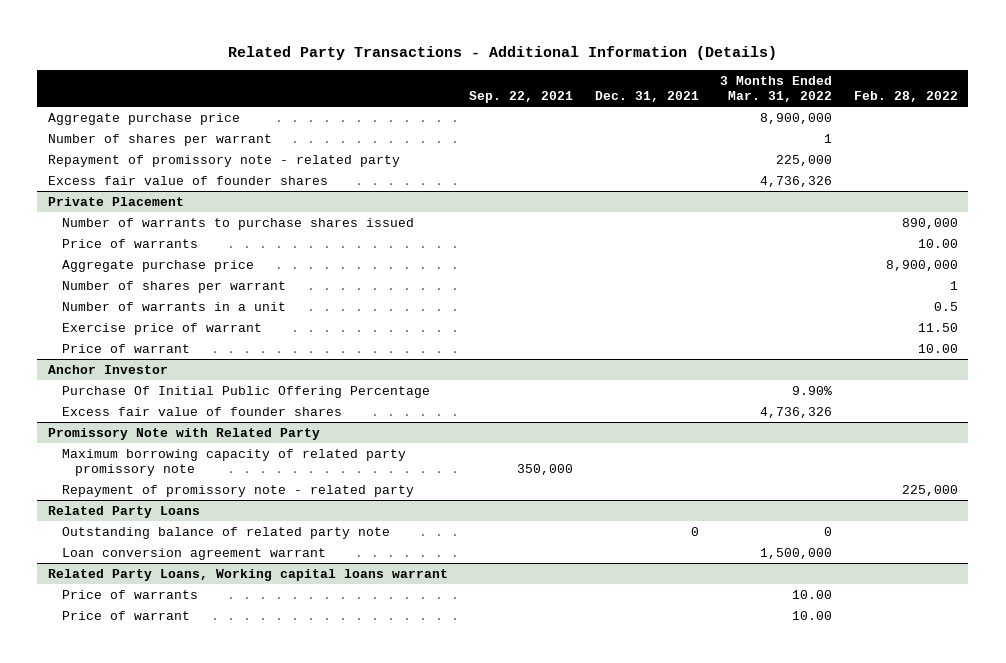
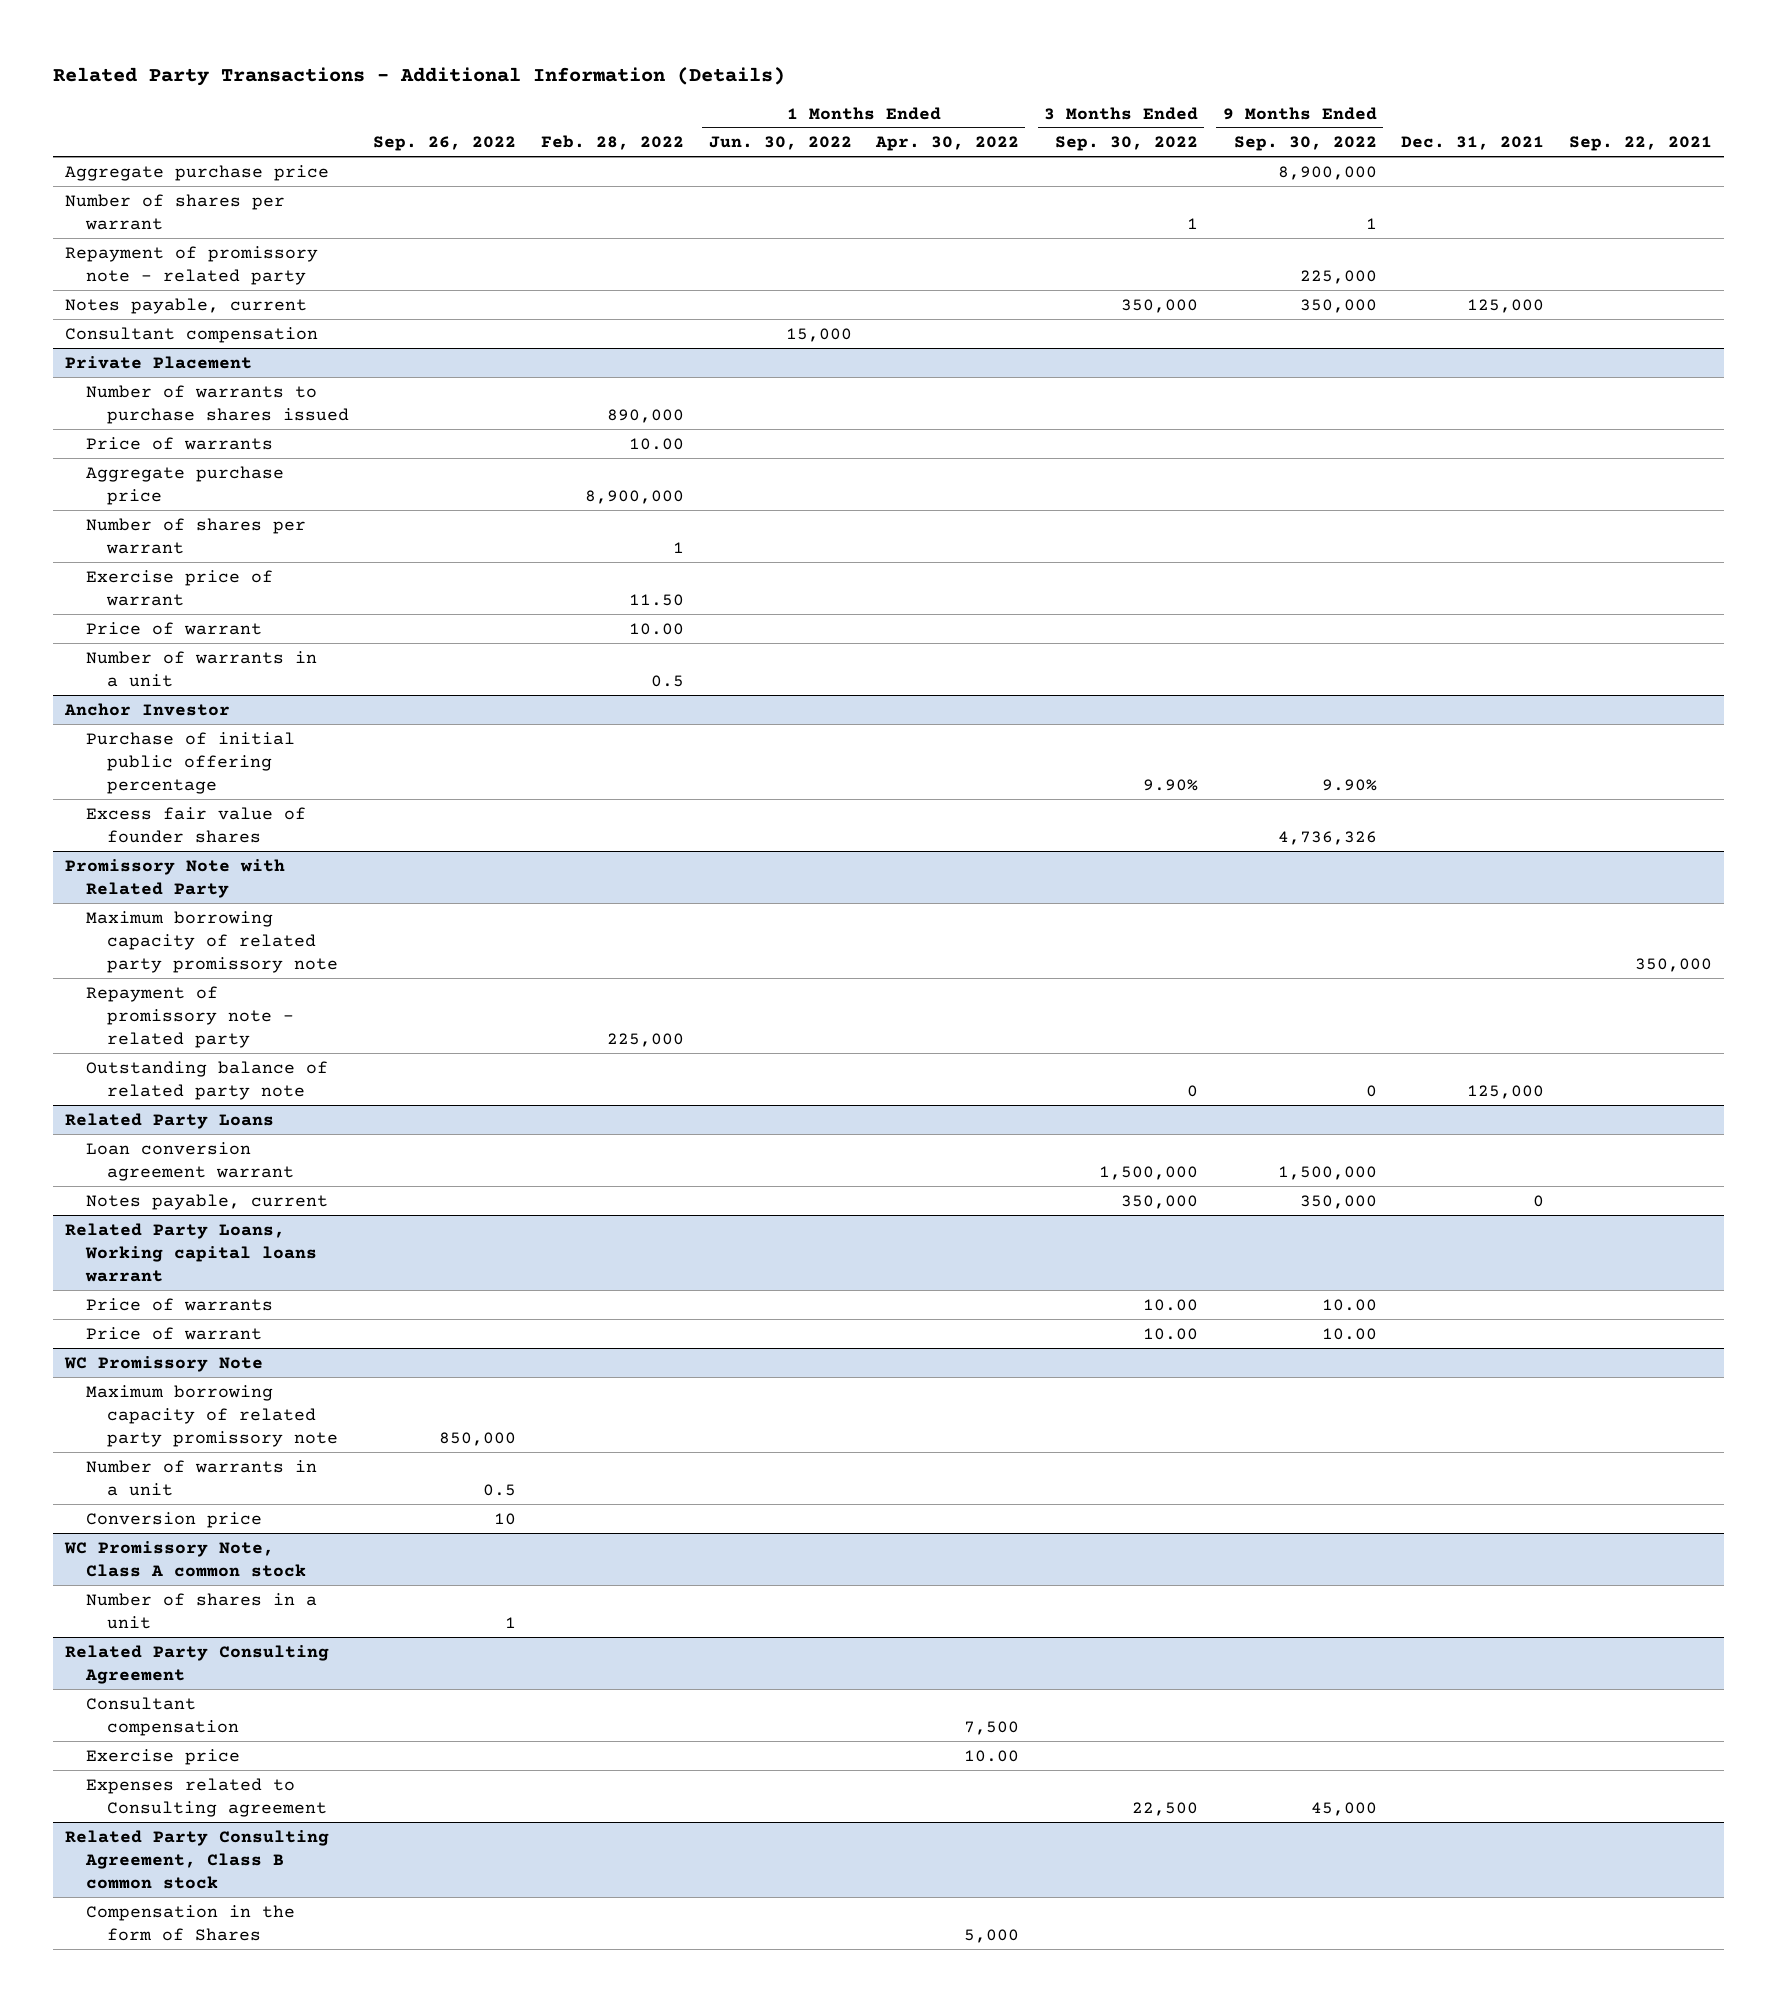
- | Sep. 22, 2021 | Dec. 31, 2021 | 3 Months Ended Mar. 31, 2022 | Feb. 28, 2022
+ | Sep. 26, 2022 | Feb. 28, 2022 | 1 Months Ended Jun. 30, 2022 | 1 Months Ended Apr. 30, 2022 | 3 Months Ended Sep. 30, 2022 | 9 Months Ended Sep. 30, 2022 | Dec. 31, 2021 | Sep. 22, 2021
- Excess fair value of founder shares | | | 4,736,326 |
+ Notes payable, current | | | | | 350,000 | 350,000 | 125,000 |
+ Consultant compensation | | | 15,000 | | | | |
@ Private Placement
moved down: Number of warrants in a unit | | 0.5 | | | | | |
@ Anchor Investor
- Purchase Of Initial Public Offering Percentage | | | 9.90% |
+ Purchase of initial public offering percentage | | | | | 9.90% | 9.90% | |
@ Promissory Note with Related Party
+ Outstanding balance of related party note | | | | | 0 | 0 | 125,000 |
@ Related Party Loans
- Outstanding balance of related party note | | 0 | 0 |
+ Notes payable, current | | | | | 350,000 | 350,000 | 0 |
+ WC Promissory Note
+ Maximum borrowing capacity of related party promissory note | 850,000 | | | | | | |
+ Number of warrants in a unit | 0.5 | | | | | | |
+ Conversion price | 10 | | | | | | |
+ WC Promissory Note, Class A common stock
+ Number of shares in a unit | 1 | | | | | | |
+ Related Party Consulting Agreement
+ Consultant compensation | | | | 7,500 | | | |
+ Exercise price | | | | 10.00 | | | |
+ Expenses related to Consulting agreement | | | | | 22,500 | 45,000 | |
+ Related Party Consulting Agreement, Class B common stock
+ Compensation in the form of Shares | | | | 5,000 | | | |

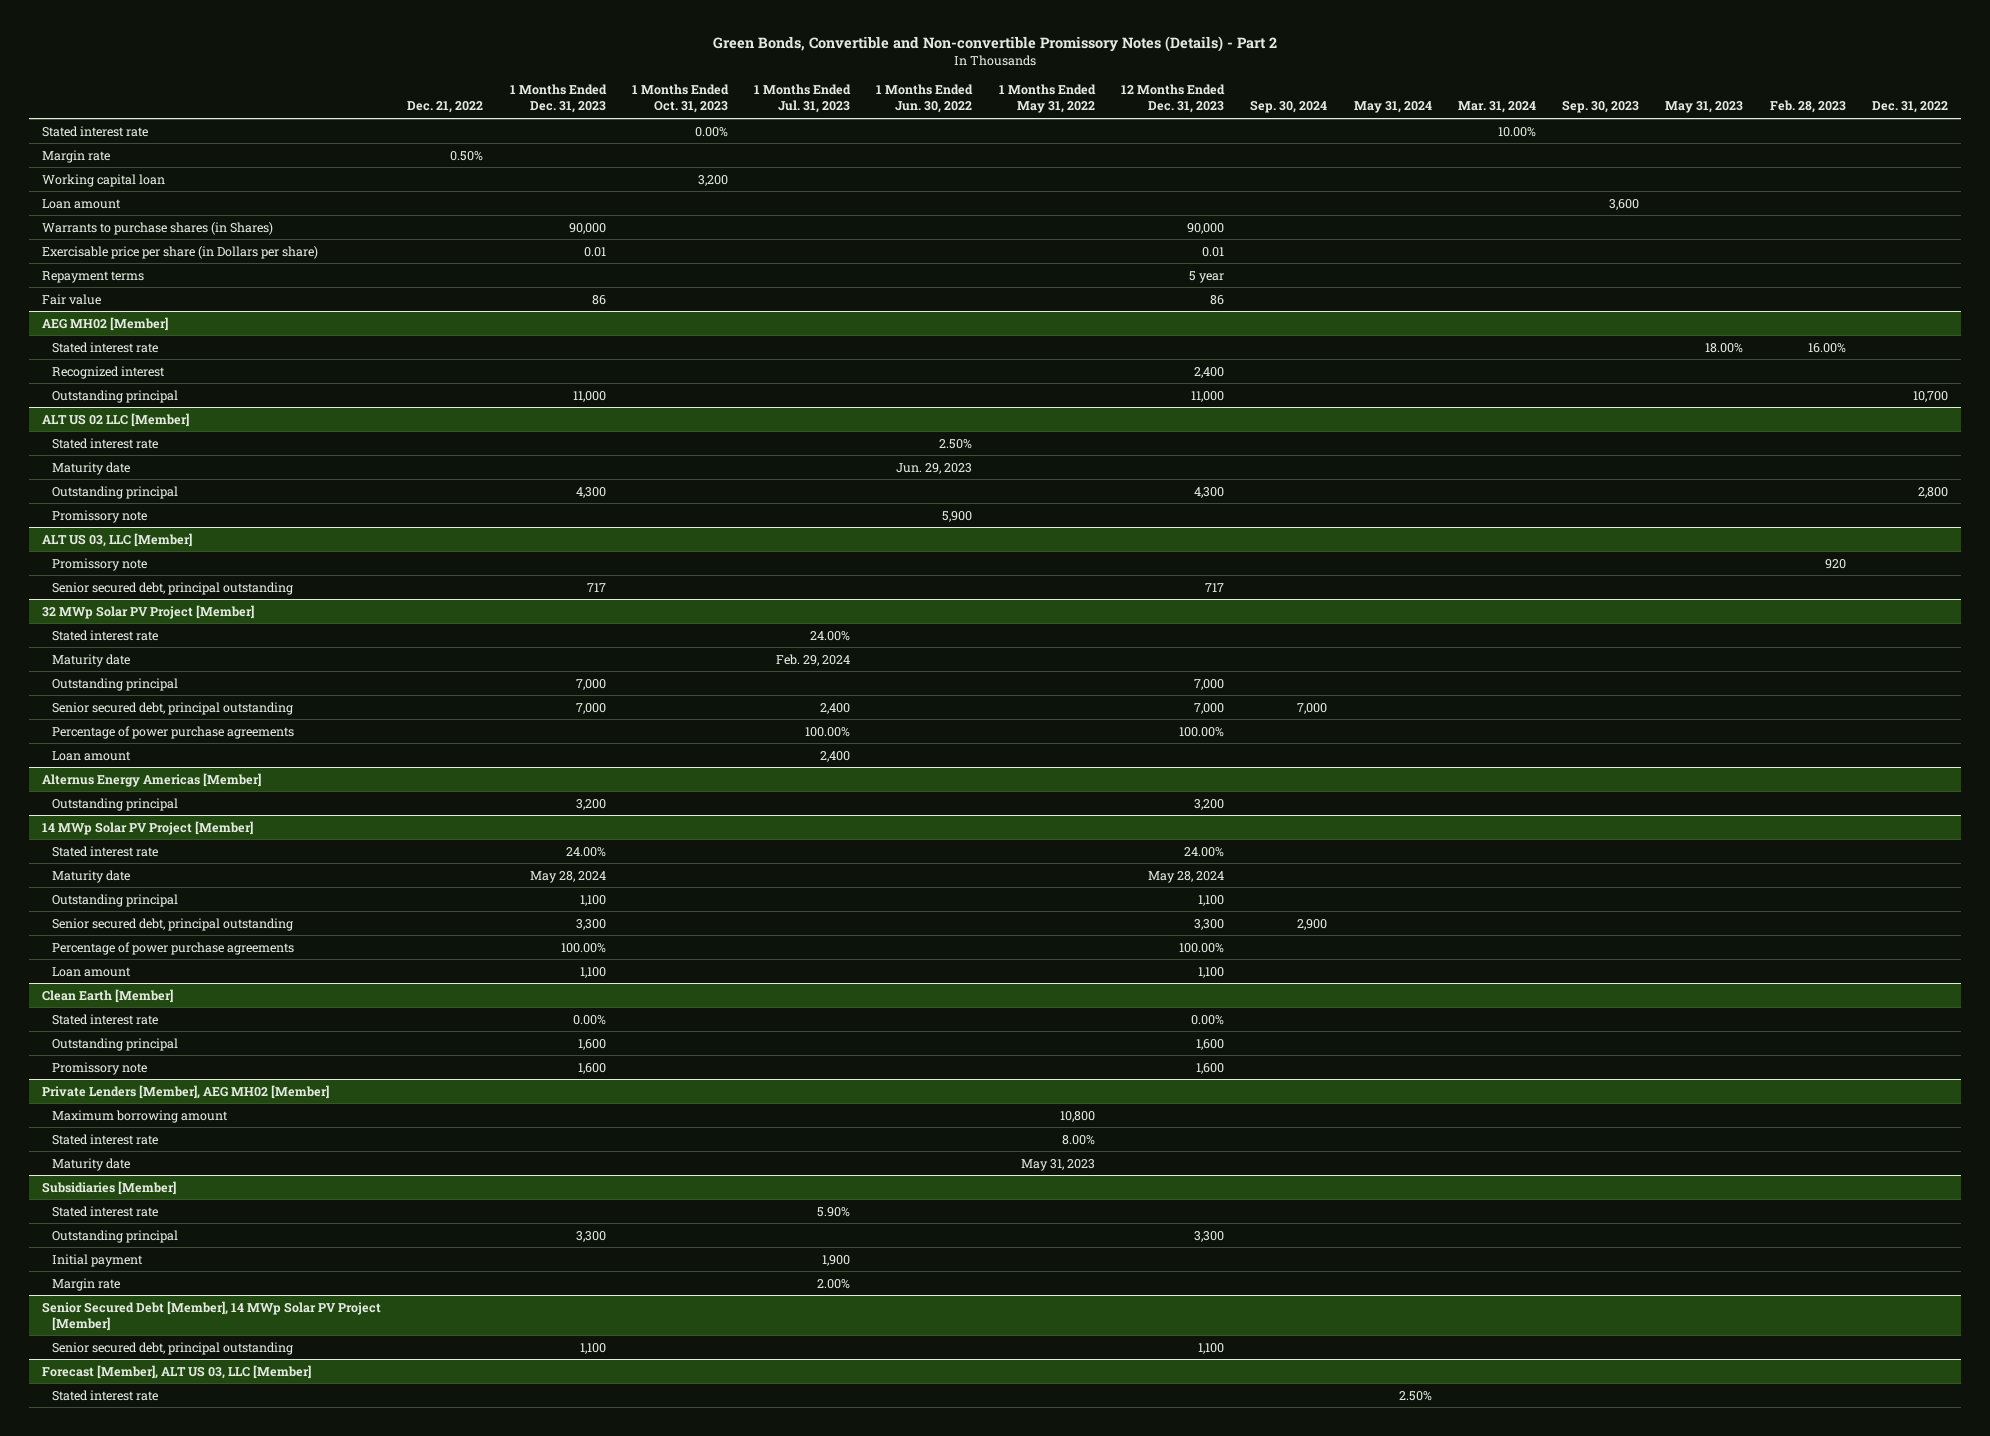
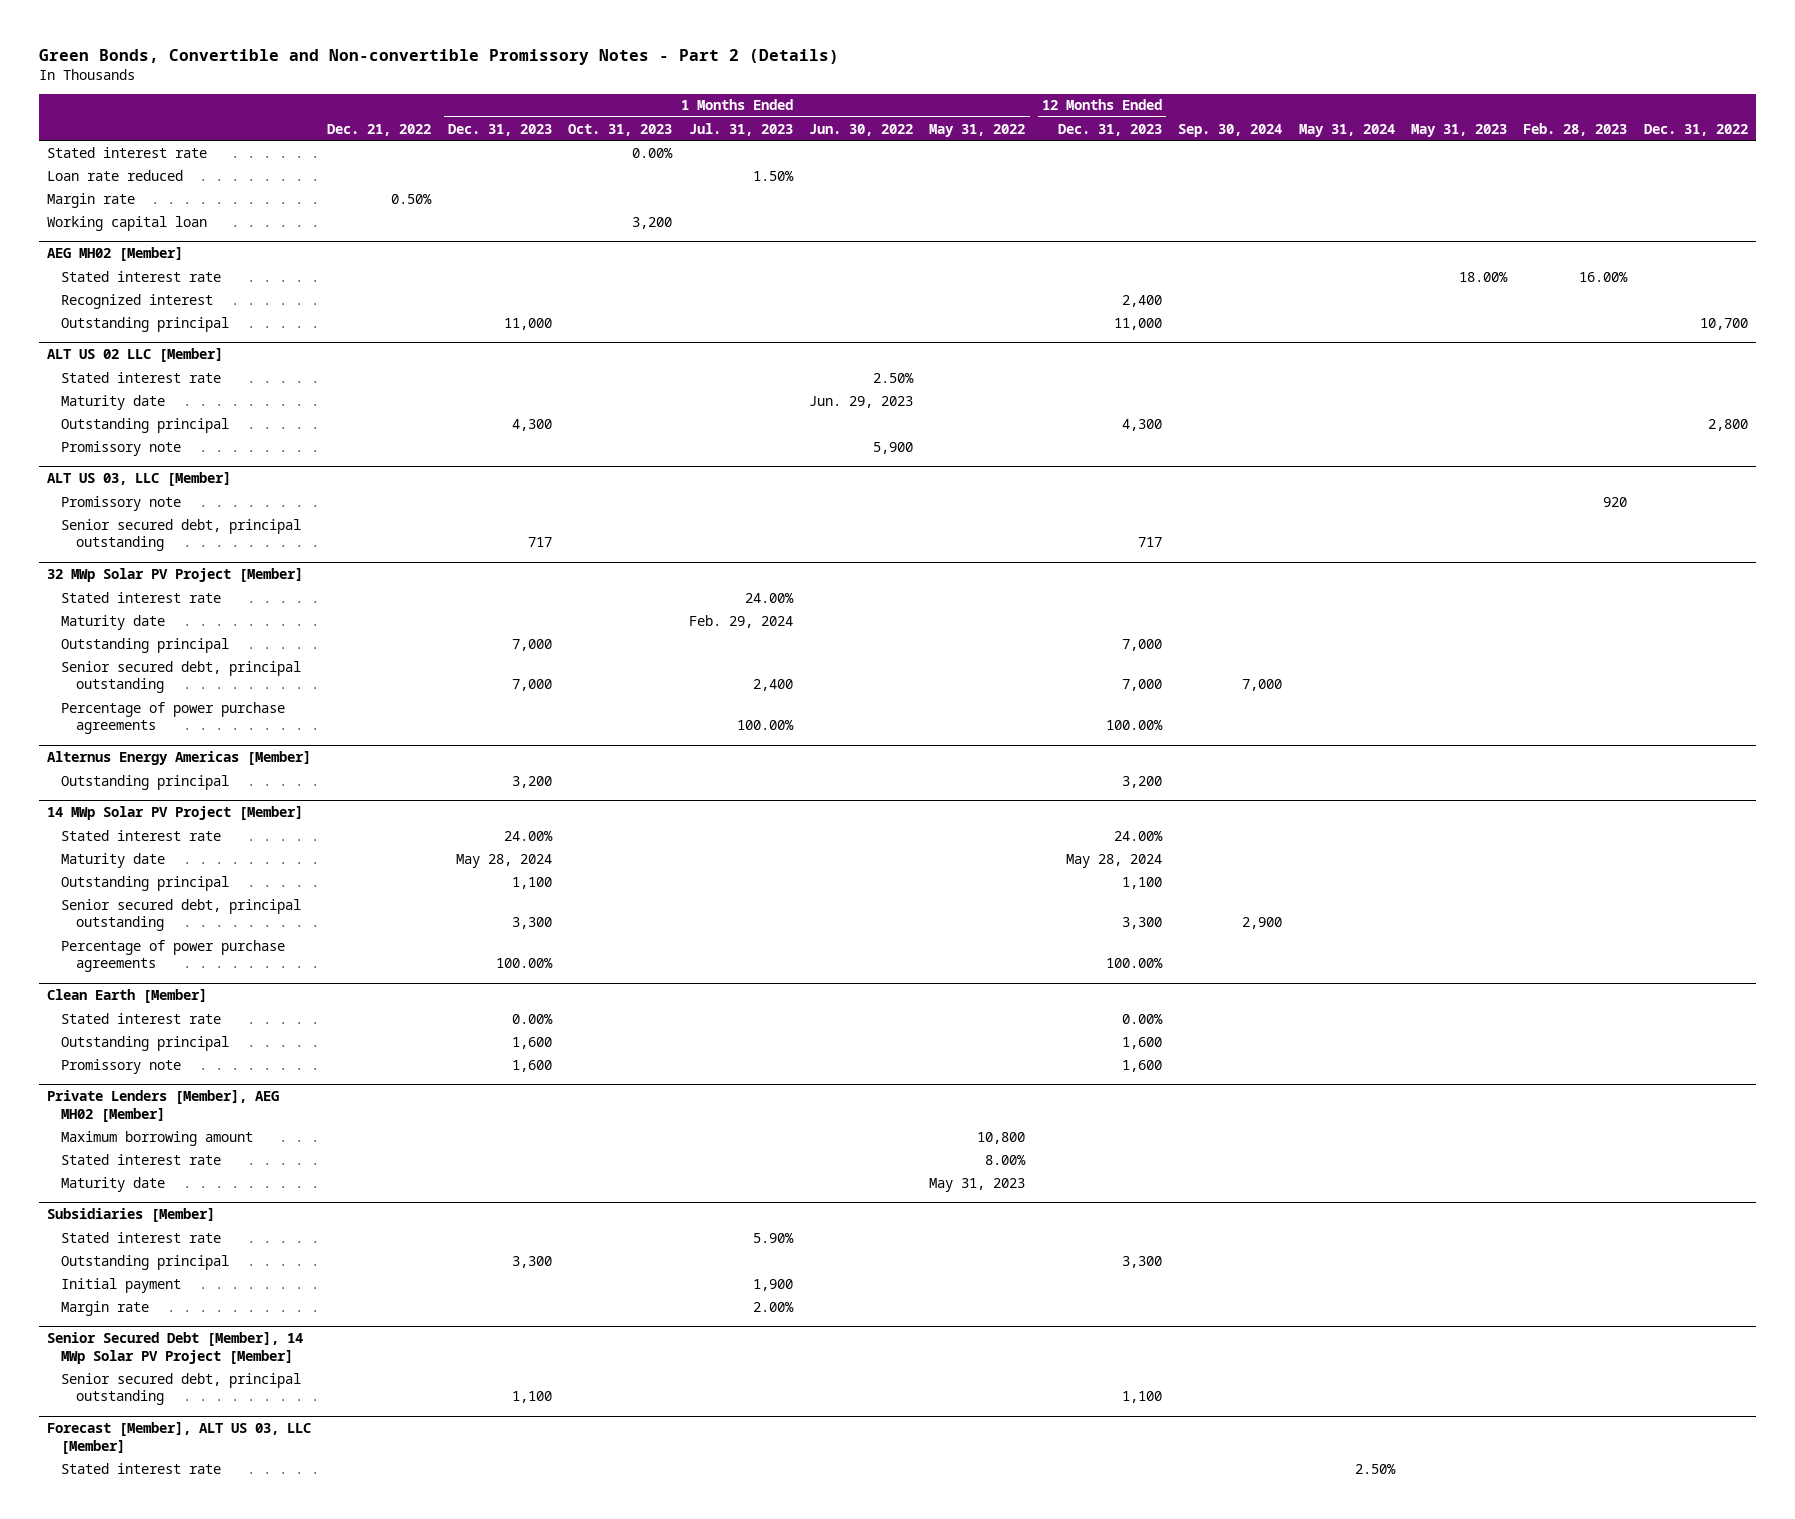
- Green Bonds, Convertible and Non-convertible Promissory Notes (Details) - Part 2
+ Green Bonds, Convertible and Non-convertible Promissory Notes - Part 2 (Details)
- | Dec. 21, 2022 | 1 Months Ended Dec. 31, 2023 | 1 Months Ended Oct. 31, 2023 | 1 Months Ended Jul. 31, 2023 | 1 Months Ended Jun. 30, 2022 | 1 Months Ended May 31, 2022 | 12 Months Ended Dec. 31, 2023 | Sep. 30, 2024 | May 31, 2024 | Mar. 31, 2024 | Sep. 30, 2023 | May 31, 2023 | Feb. 28, 2023 | Dec. 31, 2022
+ | Dec. 21, 2022 | 1 Months Ended Dec. 31, 2023 | 1 Months Ended Oct. 31, 2023 | 1 Months Ended Jul. 31, 2023 | 1 Months Ended Jun. 30, 2022 | 1 Months Ended May 31, 2022 | 12 Months Ended Dec. 31, 2023 | Sep. 30, 2024 | May 31, 2024 | May 31, 2023 | Feb. 28, 2023 | Dec. 31, 2022
+ Loan rate reduced | | | | 1.50% | | | | | | | |
- Loan amount | | | | | | | | | | | 3,600 | | |
- Warrants to purchase shares (in Shares) | | 90,000 | | | | | 90,000 | | | | | | |
- Exercisable price per share (in Dollars per share) | | 0.01 | | | | | 0.01 | | | | | | |
- Repayment terms | | | | | | | 5 year | | | | | | |
- Fair value | | 86 | | | | | 86 | | | | | | |
@ 32 MWp Solar PV Project [Member]
- Loan amount | | | | 2,400 | | | | | | | | | |
@ 14 MWp Solar PV Project [Member]
- Loan amount | | 1,100 | | | | | 1,100 | | | | | | |

